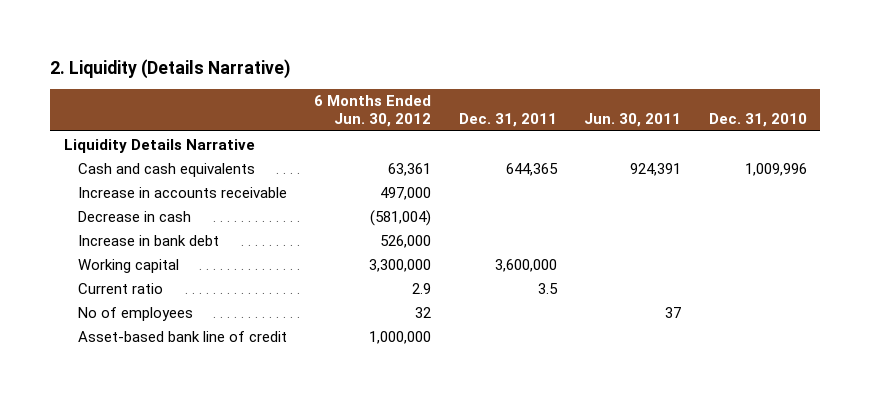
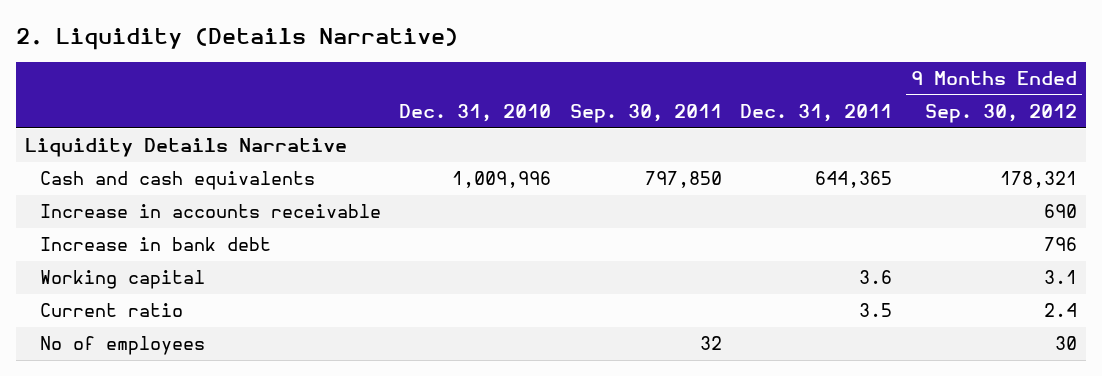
- | 6 Months Ended Jun. 30, 2012 | Dec. 31, 2011 | Jun. 30, 2011 | Dec. 31, 2010
+ | Dec. 31, 2010 | Sep. 30, 2011 | Dec. 31, 2011 | 9 Months Ended Sep. 30, 2012
- Decrease in cash | (581,004) | | |
- Working capital | 3,300,000 | 3,600,000 | |
+ Working capital | | | 3.6 | 3.1
- Asset-based bank line of credit | 1,000,000 | | |

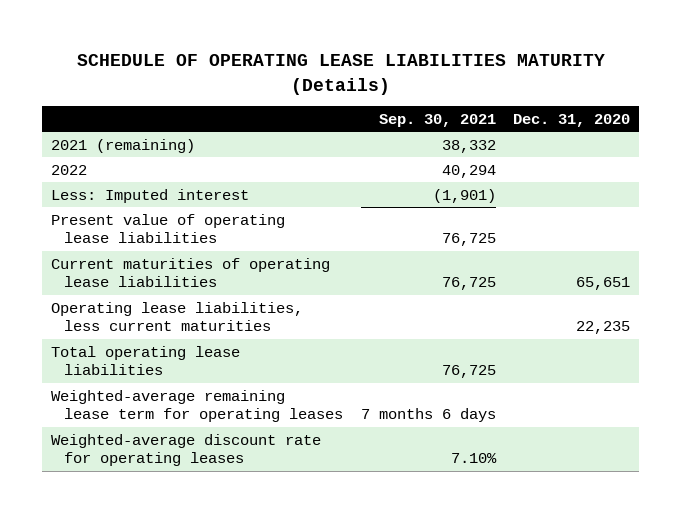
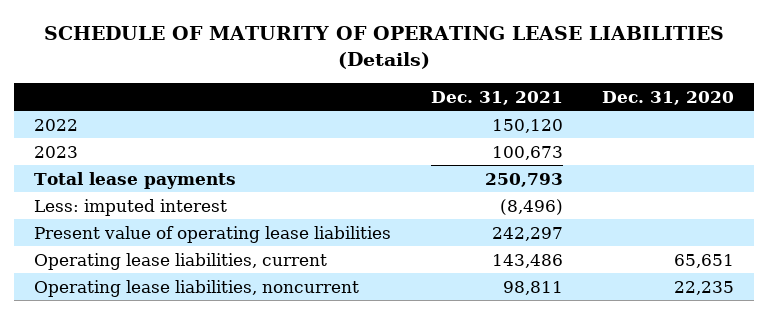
- SCHEDULE OF OPERATING LEASE LIABILITIES MATURITY (Details)
+ SCHEDULE OF MATURITY OF OPERATING LEASE LIABILITIES (Details)
- | Sep. 30, 2021 | Dec. 31, 2020
+ | Dec. 31, 2021 | Dec. 31, 2020
- 2021 (remaining) | 38,332 |
- Less: Imputed interest | (1,901) |
+ 2023 | 100,673 |
+ Total lease payments | 250,793 |
+ Less: imputed interest | (8,496) |
- Current maturities of operating lease liabilities | 76,725 | 65,651
- Operating lease liabilities, less current maturities | | 22,235
- Total operating lease liabilities | 76,725 |
- Weighted-average remaining lease term for operating leases | 7 months 6 days |
- Weighted-average discount rate for operating leases | 7.10% |
+ Operating lease liabilities, current | 143,486 | 65,651
+ Operating lease liabilities, noncurrent | 98,811 | 22,235

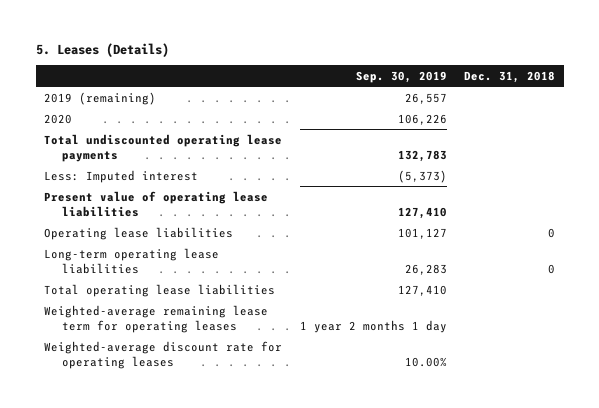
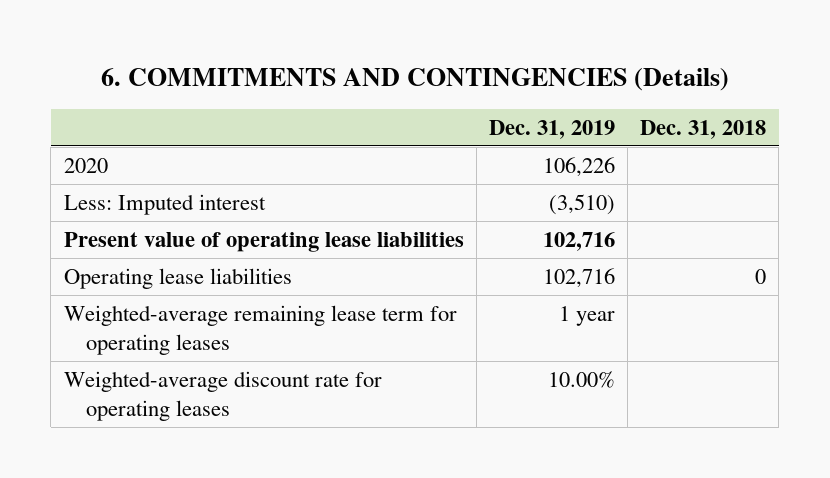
- 5. Leases (Details)
+ 6. COMMITMENTS AND CONTINGENCIES (Details)
- | Sep. 30, 2019 | Dec. 31, 2018
+ | Dec. 31, 2019 | Dec. 31, 2018
- 2019 (remaining) | 26,557 |
- Total undiscounted operating lease payments | 132,783 |
- Long-term operating lease liabilities | 26,283 | 0
- Total operating lease liabilities | 127,410 |

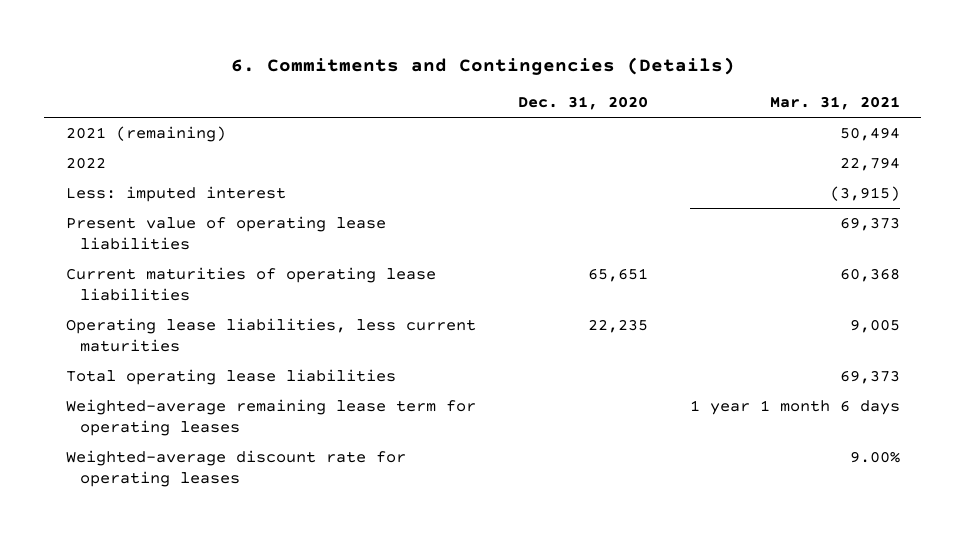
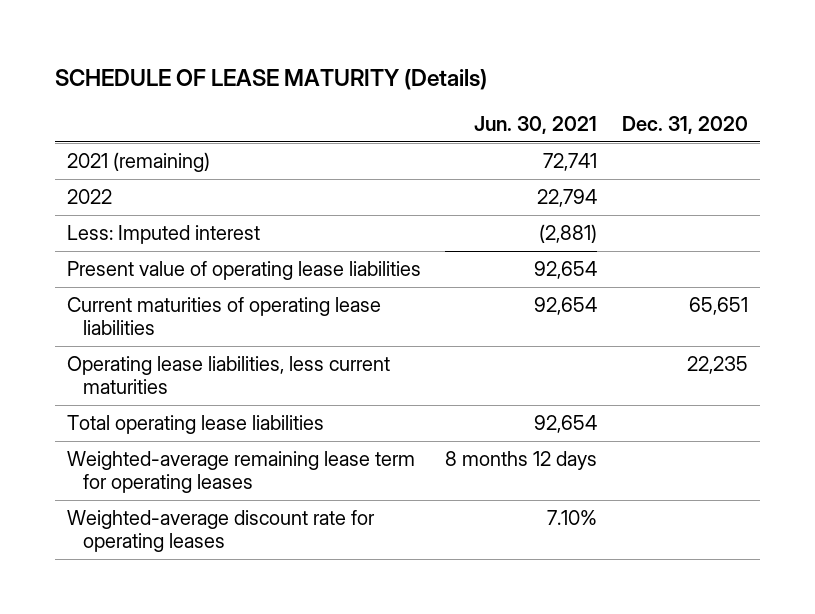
- 6. Commitments and Contingencies (Details)
+ SCHEDULE OF LEASE MATURITY (Details)
- | Dec. 31, 2020 | Mar. 31, 2021
+ | Jun. 30, 2021 | Dec. 31, 2020
- Less: imputed interest | | (3,915)
+ Less: Imputed interest | (2,881) |

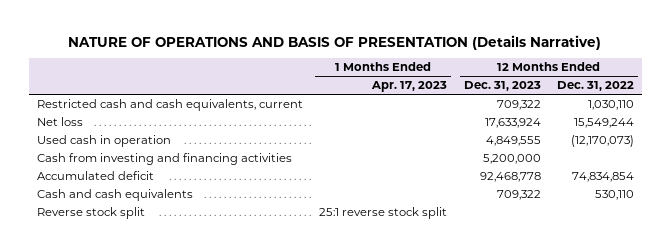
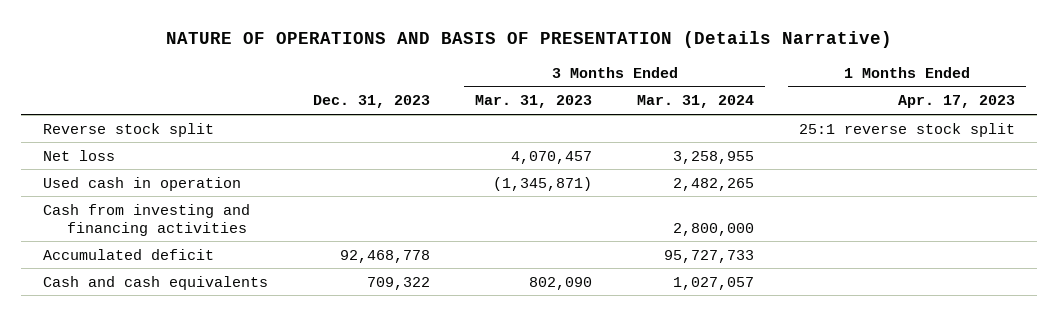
- | 1 Months Ended Apr. 17, 2023 | 12 Months Ended Dec. 31, 2023 | 12 Months Ended Dec. 31, 2022
+ | Dec. 31, 2023 | 3 Months Ended Mar. 31, 2023 | 3 Months Ended Mar. 31, 2024 | 1 Months Ended Apr. 17, 2023
- Restricted cash and cash equivalents, current | | 709,322 | 1,030,110
moved up: Reverse stock split | | | | 25:1 reverse stock split

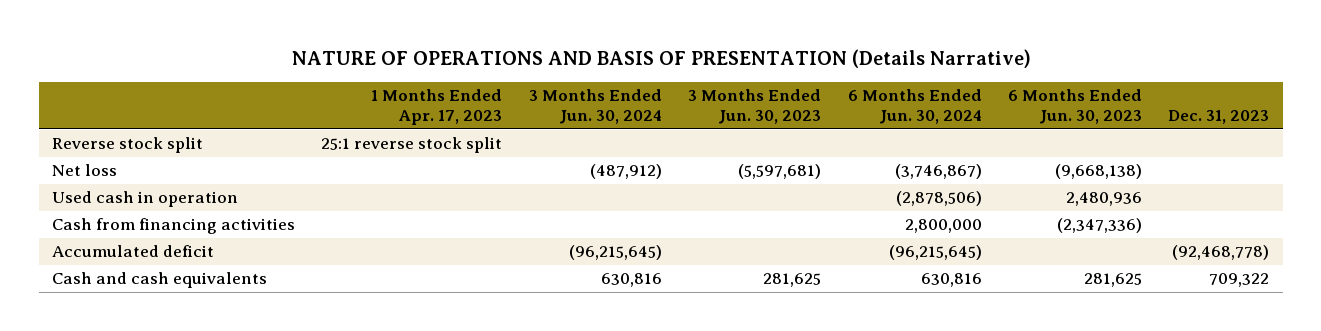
- | Dec. 31, 2023 | 3 Months Ended Mar. 31, 2023 | 3 Months Ended Mar. 31, 2024 | 1 Months Ended Apr. 17, 2023
+ | 1 Months Ended Apr. 17, 2023 | 3 Months Ended Jun. 30, 2024 | 3 Months Ended Jun. 30, 2023 | 6 Months Ended Jun. 30, 2024 | 6 Months Ended Jun. 30, 2023 | Dec. 31, 2023
- Cash from investing and financing activities | | | 2,800,000 |
- Accumulated deficit | 92,468,778 | | 95,727,733 |
+ Cash from financing activities | | | | 2,800,000 | (2,347,336) |
+ Accumulated deficit | | (96,215,645) | | (96,215,645) | | (92,468,778)

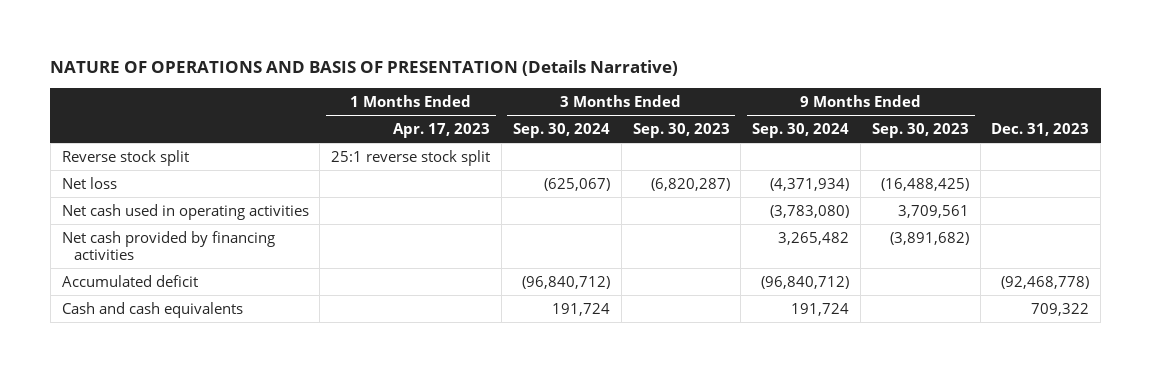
- | 1 Months Ended Apr. 17, 2023 | 3 Months Ended Jun. 30, 2024 | 3 Months Ended Jun. 30, 2023 | 6 Months Ended Jun. 30, 2024 | 6 Months Ended Jun. 30, 2023 | Dec. 31, 2023
+ | 1 Months Ended Apr. 17, 2023 | 3 Months Ended Sep. 30, 2024 | 3 Months Ended Sep. 30, 2023 | 9 Months Ended Sep. 30, 2024 | 9 Months Ended Sep. 30, 2023 | Dec. 31, 2023
- Used cash in operation | | | | (2,878,506) | 2,480,936 |
- Cash from financing activities | | | | 2,800,000 | (2,347,336) |
+ Net cash used in operating activities | | | | (3,783,080) | 3,709,561 |
+ Net cash provided by financing activities | | | | 3,265,482 | (3,891,682) |

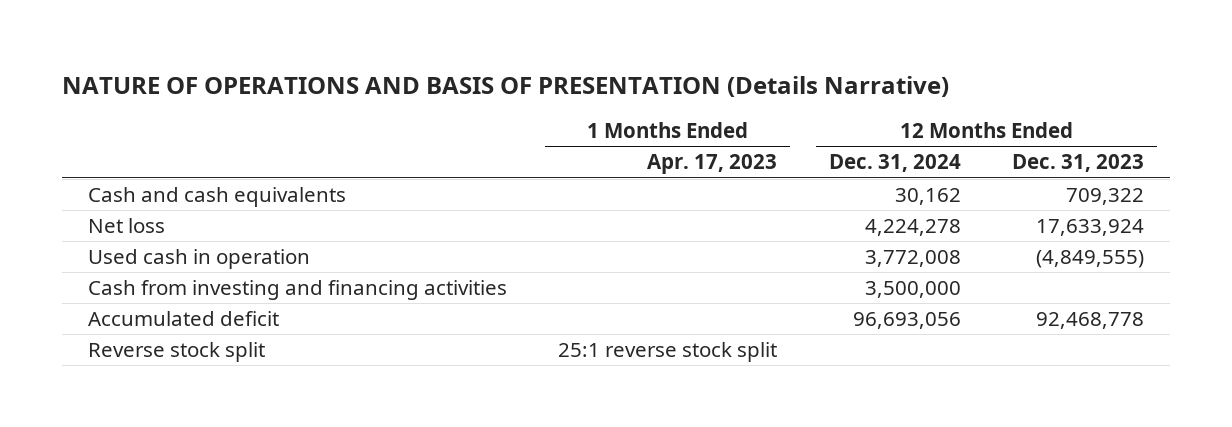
- | 1 Months Ended Apr. 17, 2023 | 3 Months Ended Sep. 30, 2024 | 3 Months Ended Sep. 30, 2023 | 9 Months Ended Sep. 30, 2024 | 9 Months Ended Sep. 30, 2023 | Dec. 31, 2023
+ | 1 Months Ended Apr. 17, 2023 | 12 Months Ended Dec. 31, 2024 | 12 Months Ended Dec. 31, 2023
moved up: Cash and cash equivalents | | 30,162 | 709,322
- Net cash used in operating activities | | | | (3,783,080) | 3,709,561 |
- Net cash provided by financing activities | | | | 3,265,482 | (3,891,682) |
+ Used cash in operation | | 3,772,008 | (4,849,555)
+ Cash from investing and financing activities | | 3,500,000 |
moved down: Reverse stock split | 25:1 reverse stock split | |

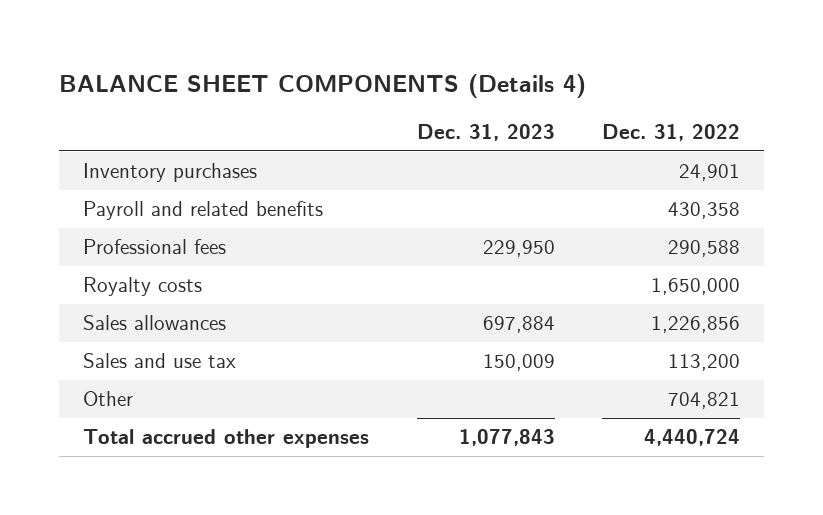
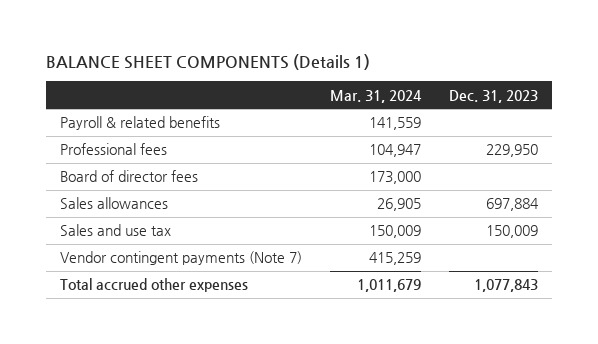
- BALANCE SHEET COMPONENTS (Details 4)
+ BALANCE SHEET COMPONENTS (Details 1)
- | Dec. 31, 2023 | Dec. 31, 2022
+ | Mar. 31, 2024 | Dec. 31, 2023
- Inventory purchases | | 24,901
- Payroll and related benefits | | 430,358
+ Payroll & related benefits | 141,559 |
- Royalty costs | | 1,650,000
+ Board of director fees | 173,000 |
- Other | | 704,821
+ Vendor contingent payments (Note 7) | 415,259 |

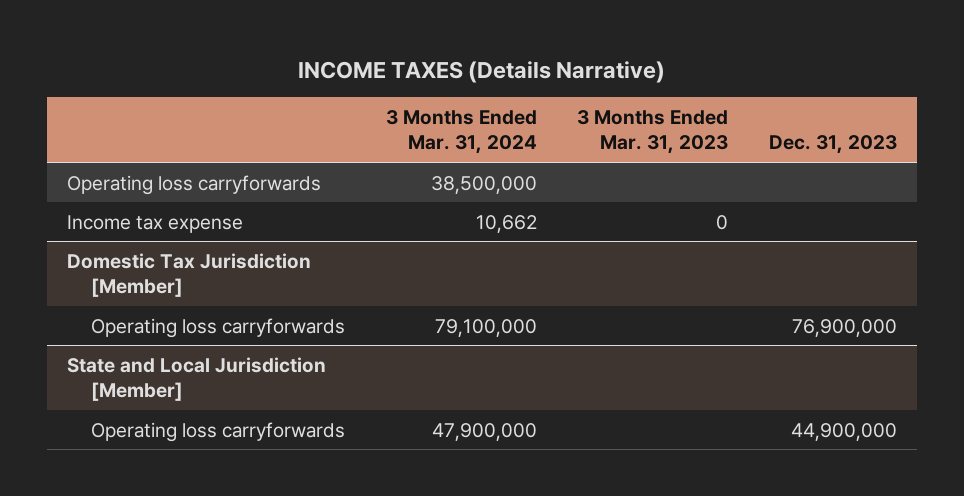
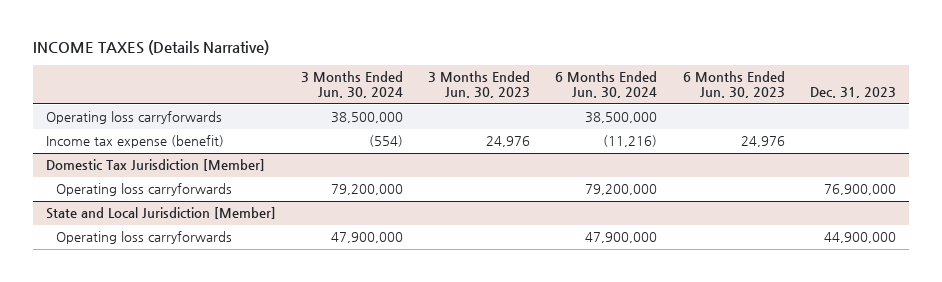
- | 3 Months Ended Mar. 31, 2024 | 3 Months Ended Mar. 31, 2023 | Dec. 31, 2023
+ | 3 Months Ended Jun. 30, 2024 | 3 Months Ended Jun. 30, 2023 | 6 Months Ended Jun. 30, 2024 | 6 Months Ended Jun. 30, 2023 | Dec. 31, 2023
- Income tax expense | 10,662 | 0 |
+ Income tax expense (benefit) | (554) | 24,976 | (11,216) | 24,976 |

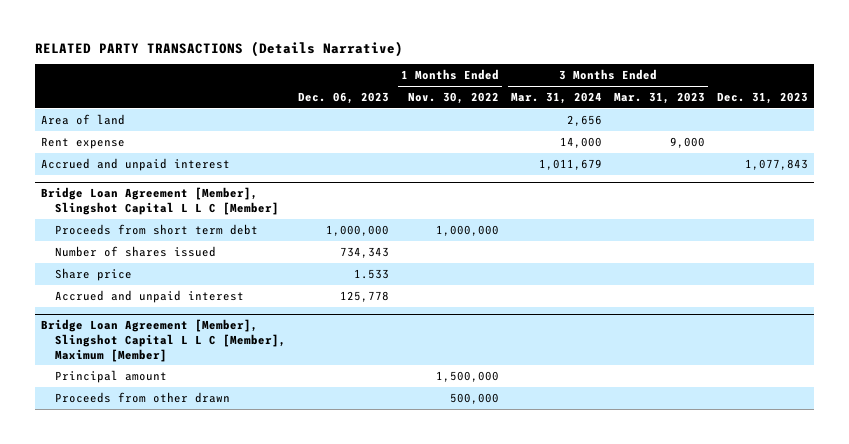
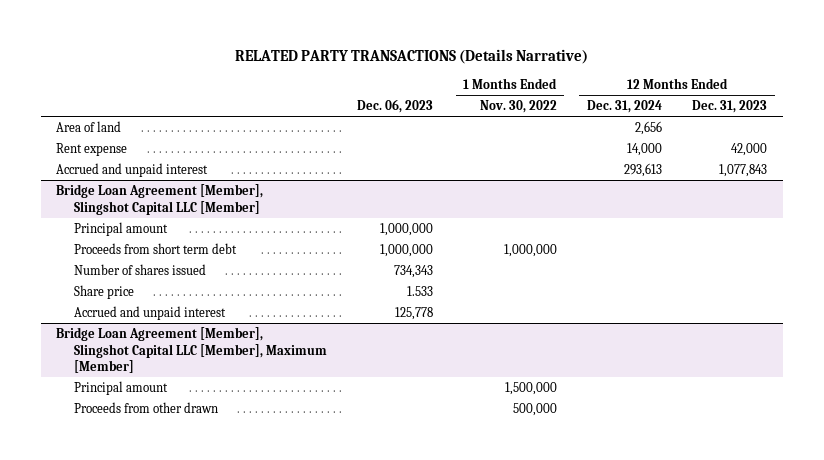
- | Dec. 06, 2023 | 1 Months Ended Nov. 30, 2022 | 3 Months Ended Mar. 31, 2024 | 3 Months Ended Mar. 31, 2023 | Dec. 31, 2023
+ | Dec. 06, 2023 | 1 Months Ended Nov. 30, 2022 | 12 Months Ended Dec. 31, 2024 | 12 Months Ended Dec. 31, 2023
- Bridge Loan Agreement [Member], Slingshot Capital L L C [Member]
+ Bridge Loan Agreement [Member], Slingshot Capital LLC [Member]
+ Principal amount | 1,000,000 | | |
- Bridge Loan Agreement [Member], Slingshot Capital L L C [Member], Maximum [Member]
+ Bridge Loan Agreement [Member], Slingshot Capital LLC [Member], Maximum [Member]

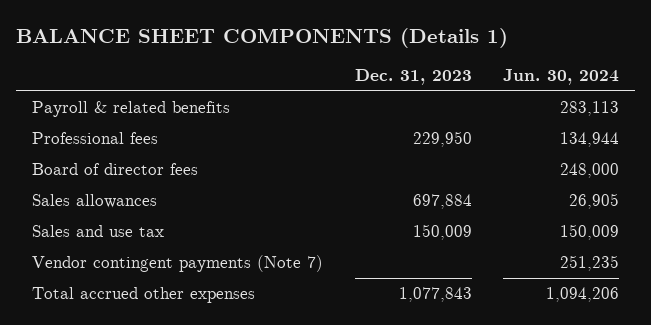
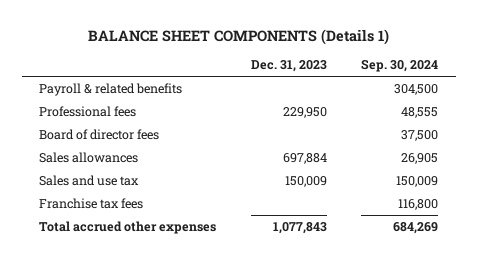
- | Dec. 31, 2023 | Jun. 30, 2024
+ | Dec. 31, 2023 | Sep. 30, 2024
- Vendor contingent payments (Note 7) | | 251,235
+ Franchise tax fees | | 116,800

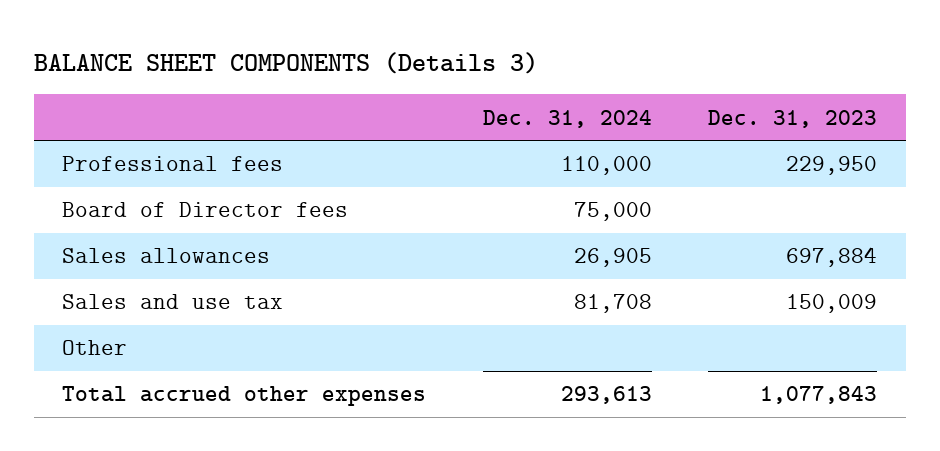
- BALANCE SHEET COMPONENTS (Details 1)
+ BALANCE SHEET COMPONENTS (Details 3)
- | Dec. 31, 2023 | Sep. 30, 2024
+ | Dec. 31, 2024 | Dec. 31, 2023
- Payroll & related benefits | | 304,500
- Board of director fees | | 37,500
+ Board of Director fees | 75,000 |
- Franchise tax fees | | 116,800
+ Other

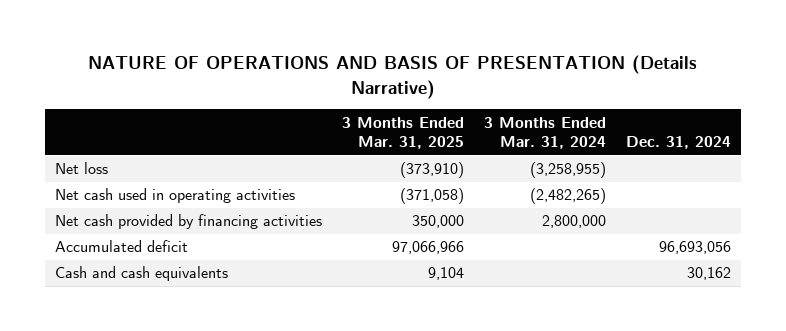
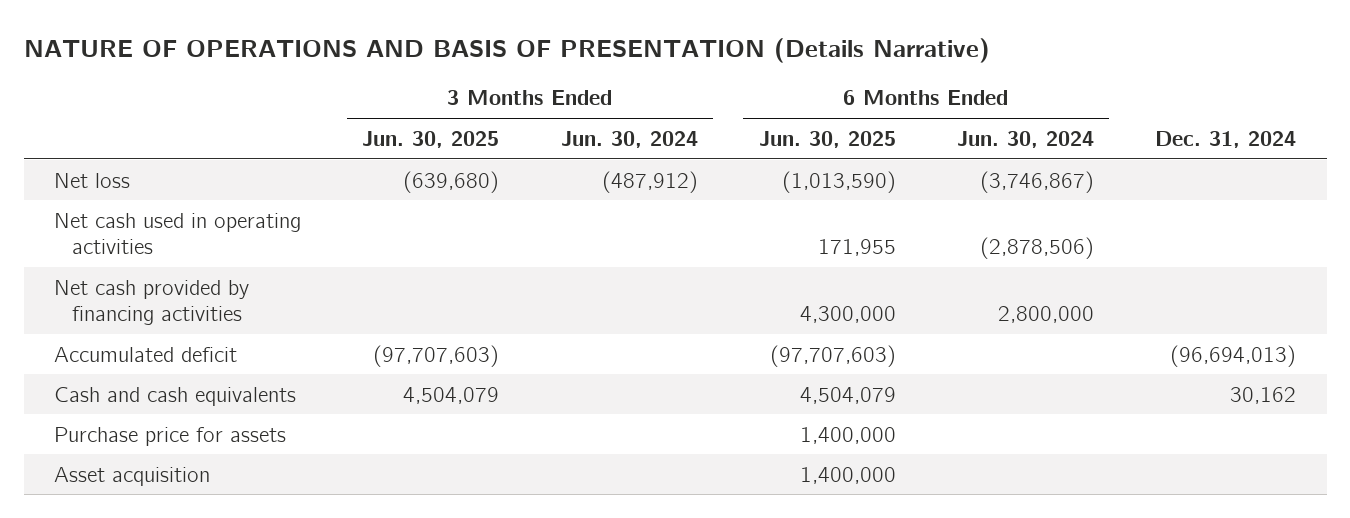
- | 3 Months Ended Mar. 31, 2025 | 3 Months Ended Mar. 31, 2024 | Dec. 31, 2024
+ | 3 Months Ended Jun. 30, 2025 | 3 Months Ended Jun. 30, 2024 | 6 Months Ended Jun. 30, 2025 | 6 Months Ended Jun. 30, 2024 | Dec. 31, 2024
- Accumulated deficit | 97,066,966 | | 96,693,056
+ Accumulated deficit | (97,707,603) | | (97,707,603) | | (96,694,013)
+ Purchase price for assets | | | 1,400,000 | |
+ Asset acquisition | | | 1,400,000 | |

